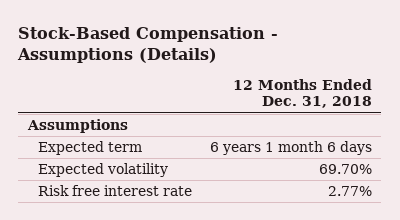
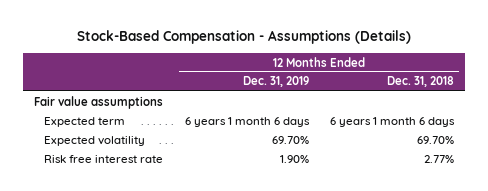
- | 12 Months Ended Dec. 31, 2018
+ | 12 Months Ended Dec. 31, 2019 | 12 Months Ended Dec. 31, 2018
- Assumptions
+ Fair value assumptions

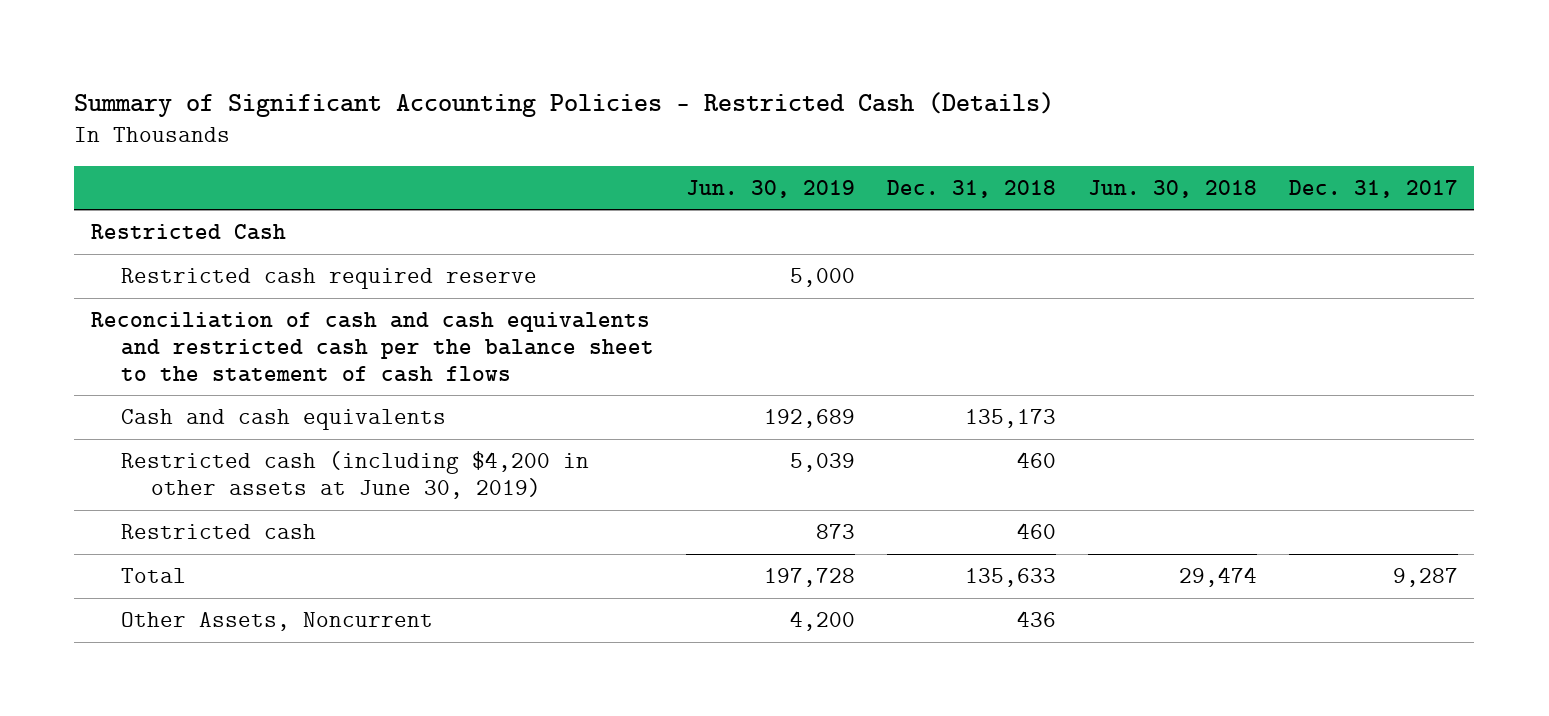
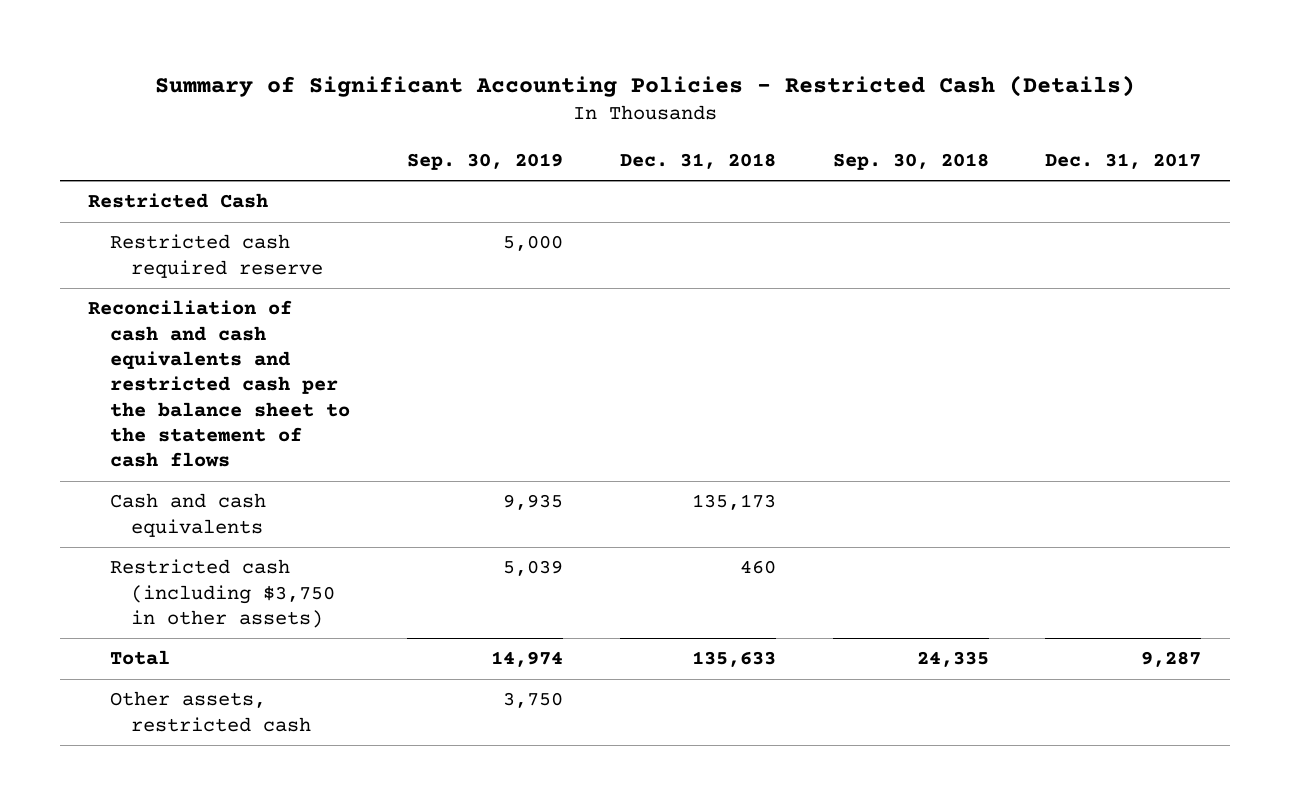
- | Jun. 30, 2019 | Dec. 31, 2018 | Jun. 30, 2018 | Dec. 31, 2017
+ | Sep. 30, 2019 | Dec. 31, 2018 | Sep. 30, 2018 | Dec. 31, 2017
- Restricted cash (including $4,200 in other assets at June 30, 2019) | 5,039 | 460 | |
- Restricted cash | 873 | 460 | |
+ Restricted cash (including $3,750 in other assets) | 5,039 | 460 | |
- Other Assets, Noncurrent | 4,200 | 436 | |
+ Other assets, restricted cash | 3,750 | | |

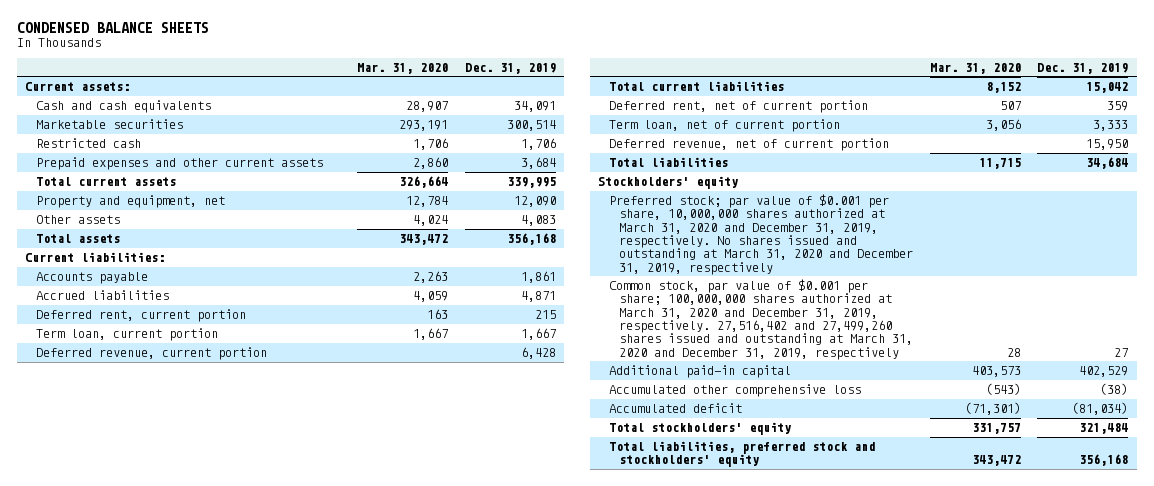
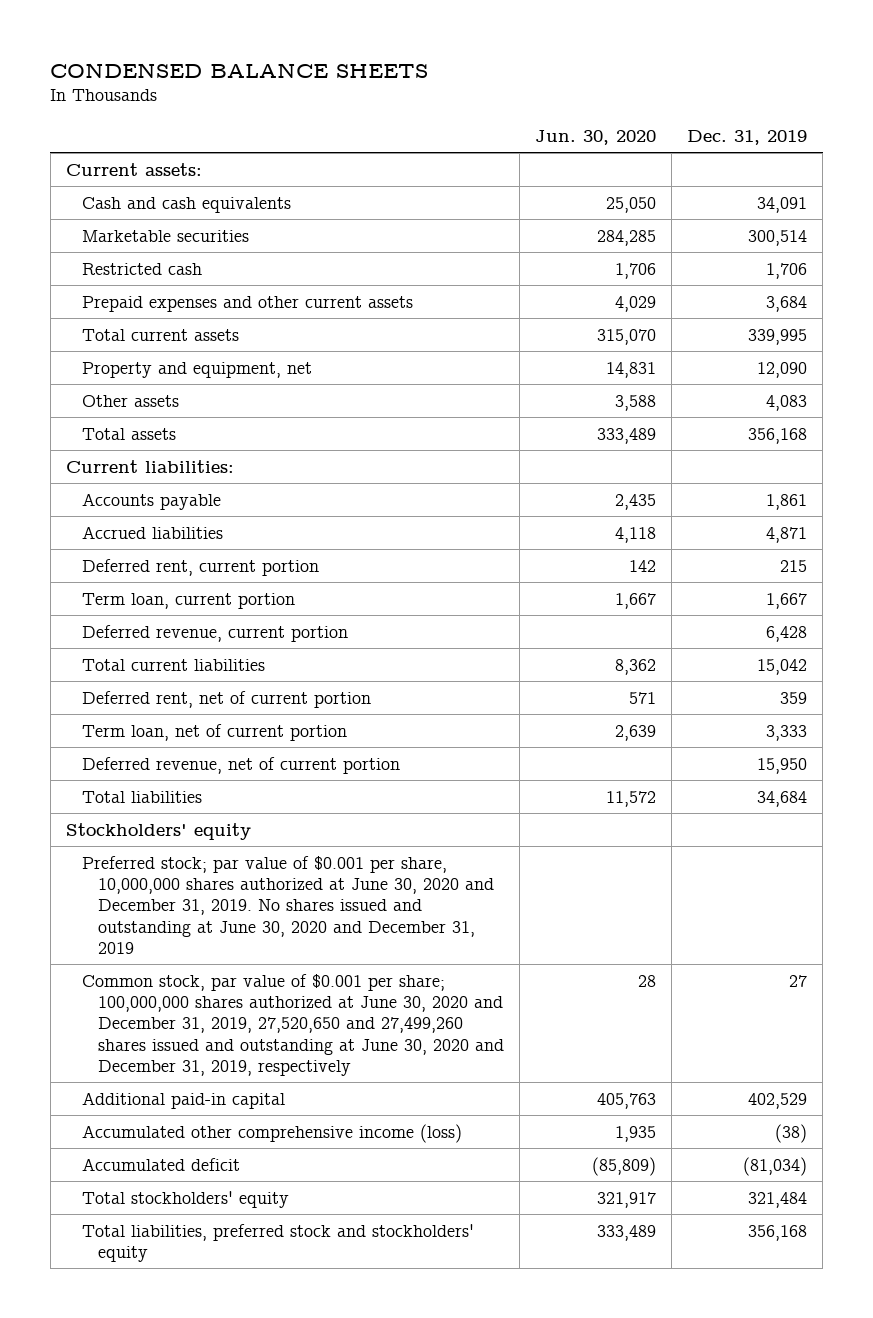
- | Mar. 31, 2020 | Dec. 31, 2019
+ | Jun. 30, 2020 | Dec. 31, 2019
- Preferred stock; par value of $0.001 per share, 10,000,000 shares authorized at March 31, 2020 and December 31, 2019, respectively. No shares issued and outstanding at March 31, 2020 and December 31, 2019, respectively
- Common stock, par value of $0.001 per share; 100,000,000 shares authorized at March 31, 2020 and December 31, 2019, respectively. 27,516,402 and 27,499,260 shares issued and outstanding at March 31, 2020 and December 31, 2019, respectively | 28 | 27
+ Preferred stock; par value of $0.001 per share, 10,000,000 shares authorized at June 30, 2020 and December 31, 2019. No shares issued and outstanding at June 30, 2020 and December 31, 2019
+ Common stock, par value of $0.001 per share; 100,000,000 shares authorized at June 30, 2020 and December 31, 2019, 27,520,650 and 27,499,260 shares issued and outstanding at June 30, 2020 and December 31, 2019, respectively | 28 | 27
- Accumulated other comprehensive loss | (543) | (38)
+ Accumulated other comprehensive income (loss) | 1,935 | (38)

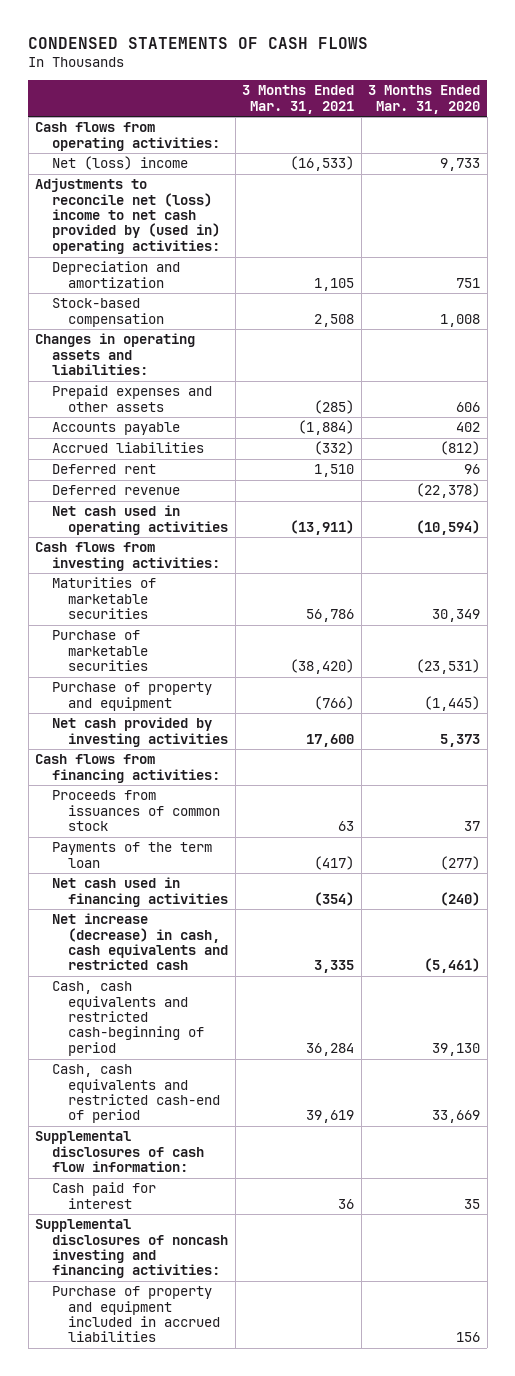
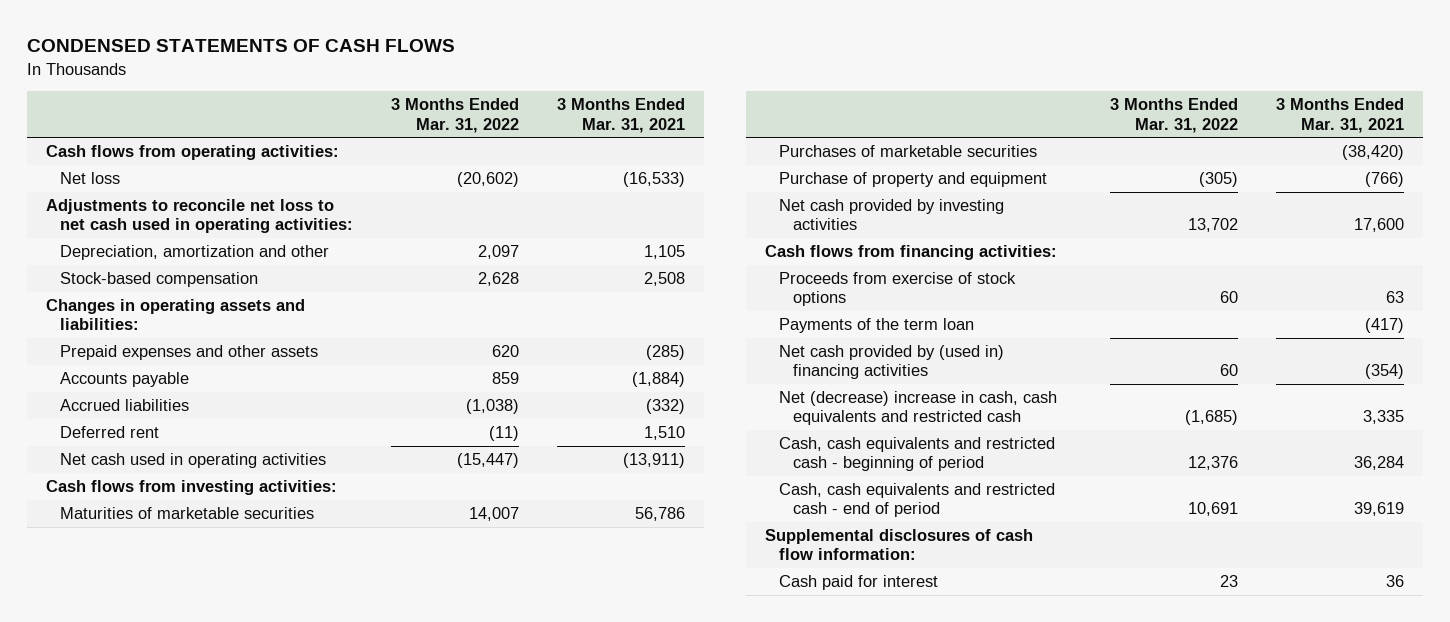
- | 3 Months Ended Mar. 31, 2021 | 3 Months Ended Mar. 31, 2020
+ | 3 Months Ended Mar. 31, 2022 | 3 Months Ended Mar. 31, 2021
- Net (loss) income | (16,533) | 9,733
- Adjustments to reconcile net (loss) income to net cash provided by (used in) operating activities:
- Depreciation and amortization | 1,105 | 751
+ Net loss | (20,602) | (16,533)
+ Adjustments to reconcile net loss to net cash used in operating activities:
+ Depreciation, amortization and other | 2,097 | 1,105
- Deferred revenue | | (22,378)
- Purchase of marketable securities | (38,420) | (23,531)
+ Purchases of marketable securities | | (38,420)
- Proceeds from issuances of common stock | 63 | 37
+ Proceeds from exercise of stock options | 60 | 63
- Net cash used in financing activities | (354) | (240)
- Net increase (decrease) in cash, cash equivalents and restricted cash | 3,335 | (5,461)
- Cash, cash equivalents and restricted cash-beginning of period | 36,284 | 39,130
- Cash, cash equivalents and restricted cash-end of period | 39,619 | 33,669
+ Net cash provided by (used in) financing activities | 60 | (354)
+ Net (decrease) increase in cash, cash equivalents and restricted cash | (1,685) | 3,335
+ Cash, cash equivalents and restricted cash - beginning of period | 12,376 | 36,284
+ Cash, cash equivalents and restricted cash - end of period | 10,691 | 39,619
- Supplemental disclosures of noncash investing and financing activities:
- Purchase of property and equipment included in accrued liabilities | | 156

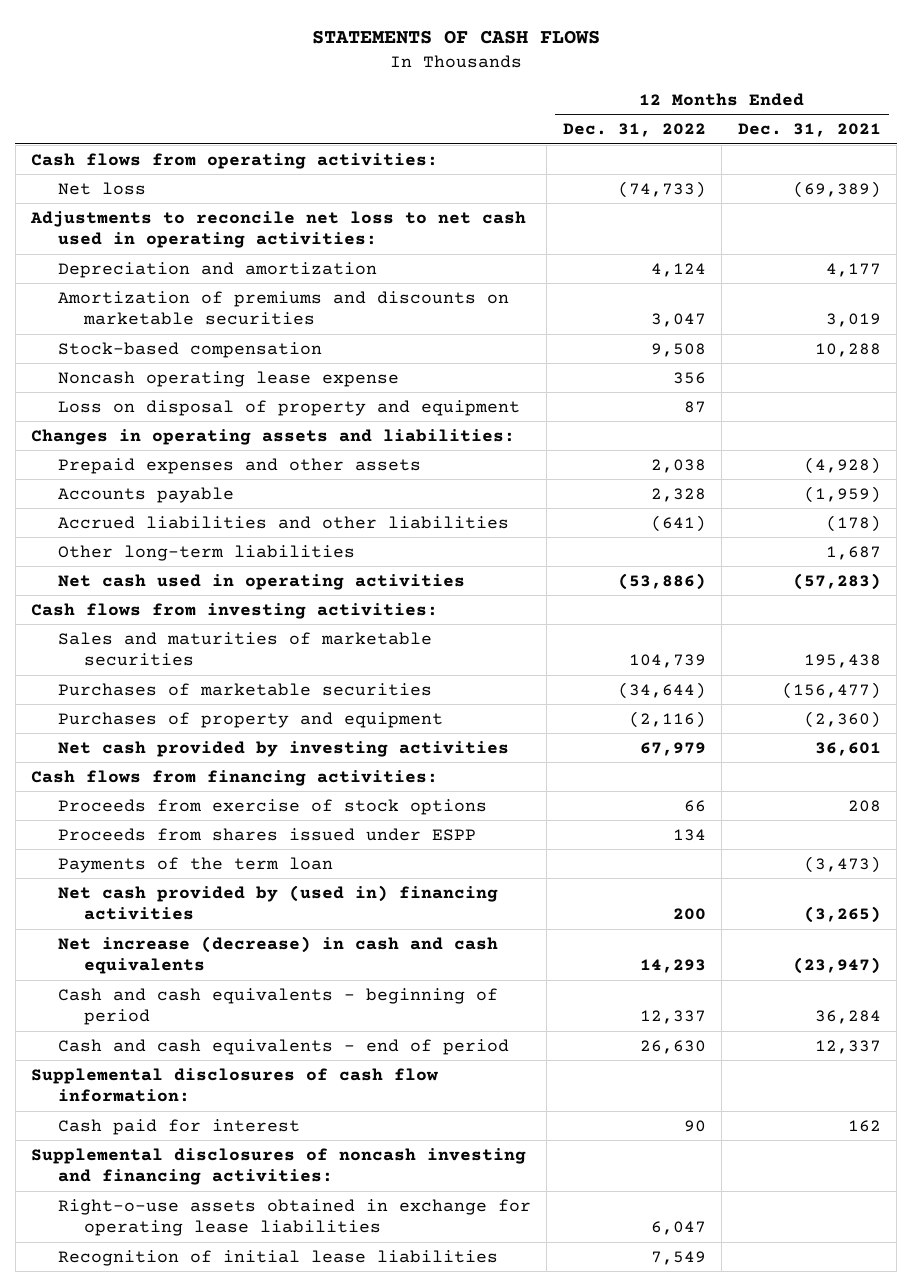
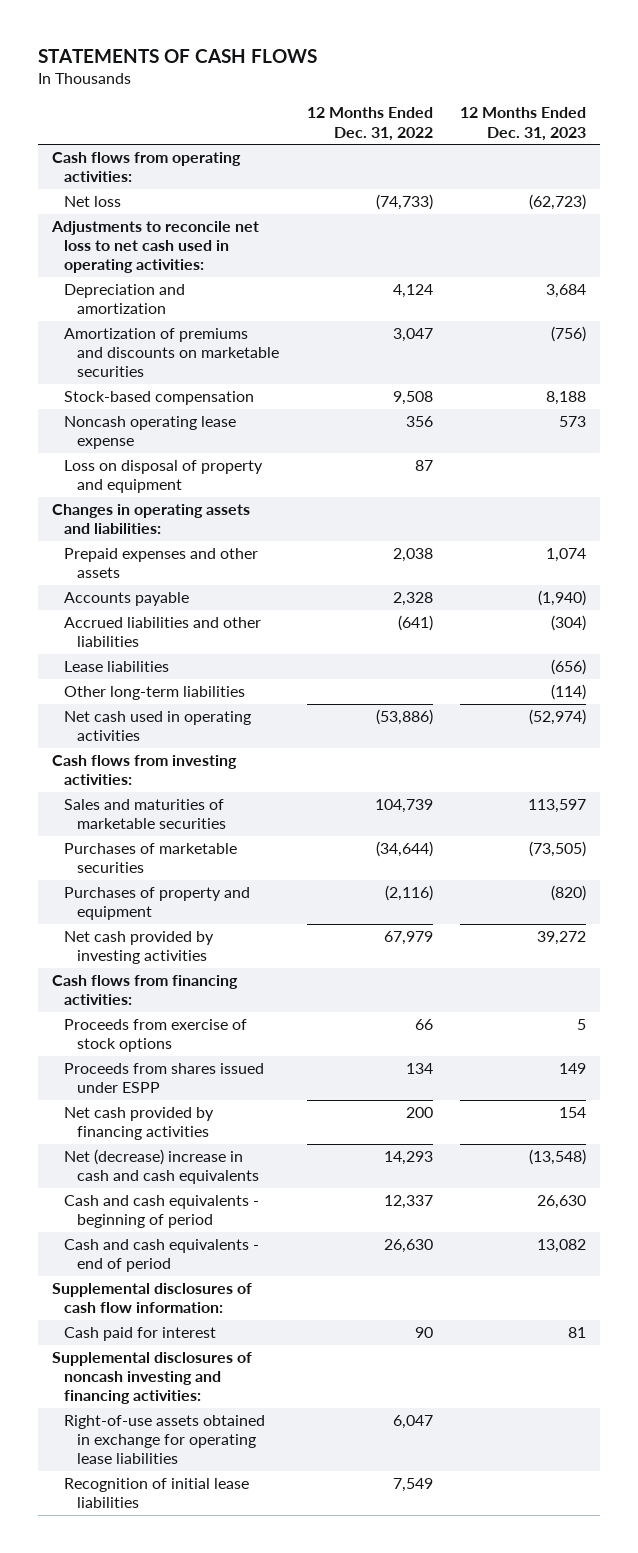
- | 12 Months Ended Dec. 31, 2022 | 12 Months Ended Dec. 31, 2021
+ | 12 Months Ended Dec. 31, 2022 | 12 Months Ended Dec. 31, 2023
+ Lease liabilities | | (656)
- Payments of the term loan | | (3,473)
- Net cash provided by (used in) financing activities | 200 | (3,265)
- Net increase (decrease) in cash and cash equivalents | 14,293 | (23,947)
+ Net cash provided by financing activities | 200 | 154
+ Net (decrease) increase in cash and cash equivalents | 14,293 | (13,548)
- Right-o-use assets obtained in exchange for operating lease liabilities | 6,047 |
+ Right-of-use assets obtained in exchange for operating lease liabilities | 6,047 |

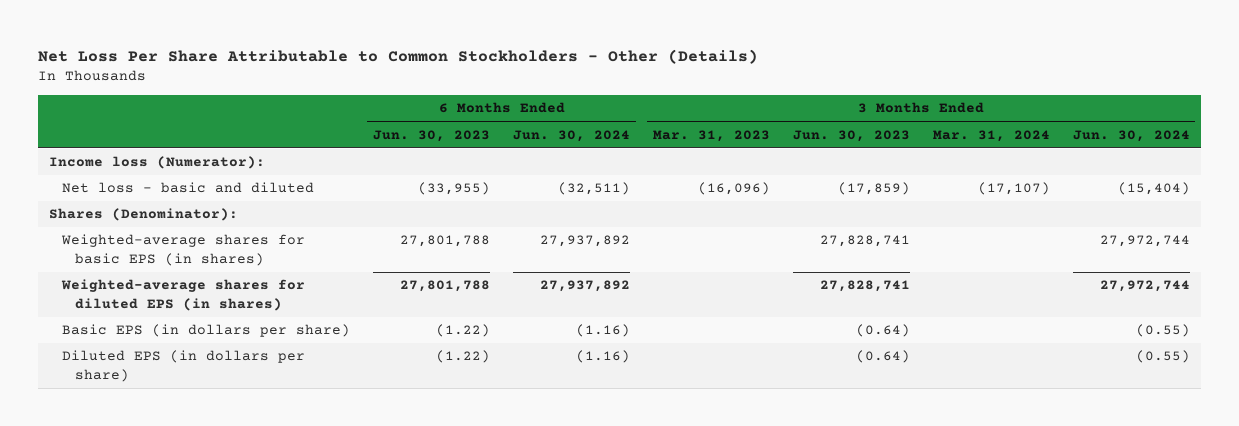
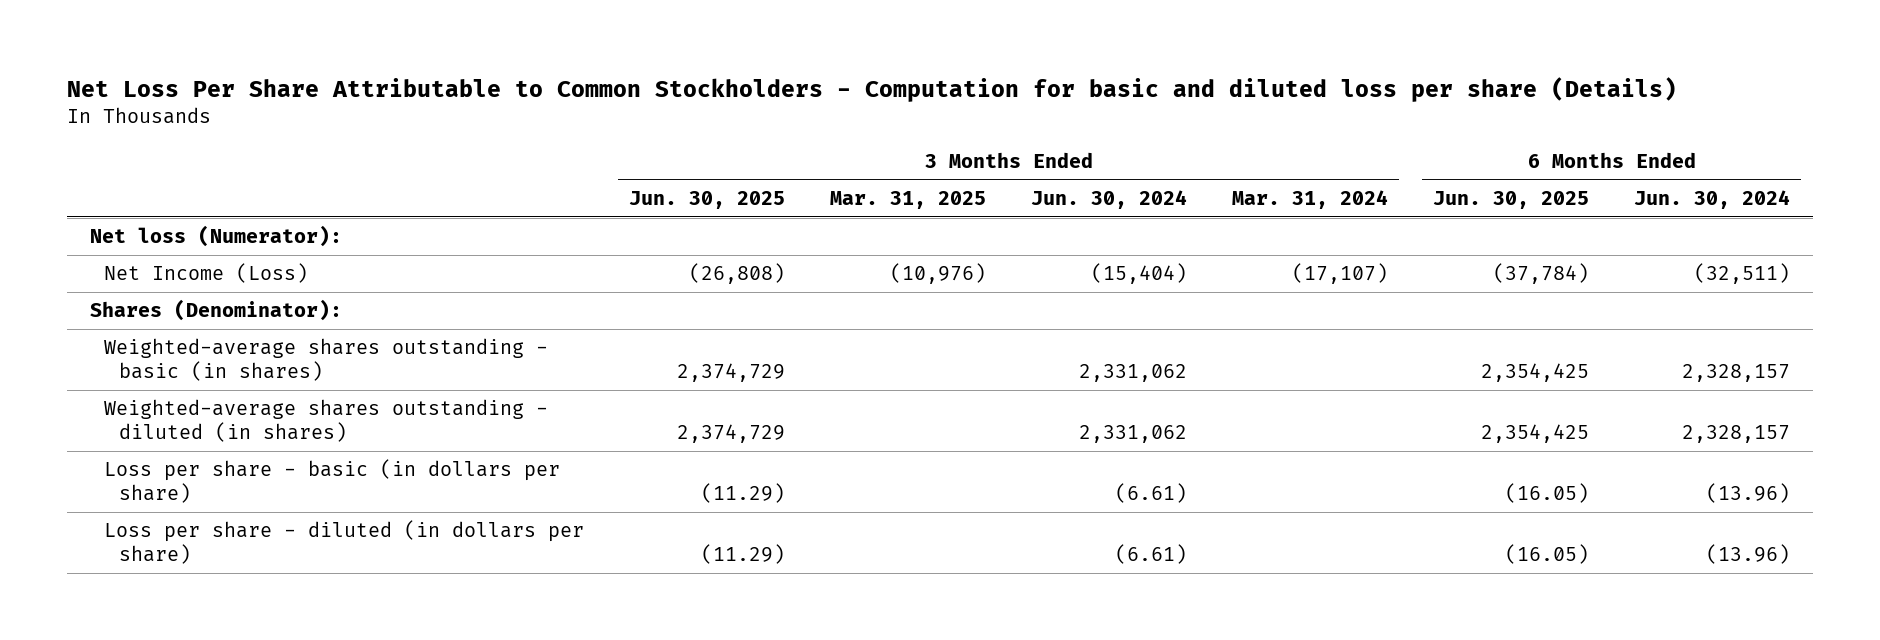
- Net Loss Per Share Attributable to Common Stockholders - Other (Details)
+ Net Loss Per Share Attributable to Common Stockholders - Computation for basic and diluted loss per share (Details)
- | 6 Months Ended Jun. 30, 2023 | 6 Months Ended Jun. 30, 2024 | 3 Months Ended Mar. 31, 2023 | 3 Months Ended Jun. 30, 2023 | 3 Months Ended Mar. 31, 2024 | 3 Months Ended Jun. 30, 2024
+ | 3 Months Ended Jun. 30, 2025 | 3 Months Ended Mar. 31, 2025 | 3 Months Ended Jun. 30, 2024 | 3 Months Ended Mar. 31, 2024 | 6 Months Ended Jun. 30, 2025 | 6 Months Ended Jun. 30, 2024
- Income loss (Numerator):
- Net loss - basic and diluted | (33,955) | (32,511) | (16,096) | (17,859) | (17,107) | (15,404)
+ Net loss (Numerator):
+ Net Income (Loss) | (26,808) | (10,976) | (15,404) | (17,107) | (37,784) | (32,511)
- Weighted-average shares for basic EPS (in shares) | 27,801,788 | 27,937,892 | | 27,828,741 | | 27,972,744
- Weighted-average shares for diluted EPS (in shares) | 27,801,788 | 27,937,892 | | 27,828,741 | | 27,972,744
- Basic EPS (in dollars per share) | (1.22) | (1.16) | | (0.64) | | (0.55)
- Diluted EPS (in dollars per share) | (1.22) | (1.16) | | (0.64) | | (0.55)
+ Weighted-average shares outstanding - basic (in shares) | 2,374,729 | | 2,331,062 | | 2,354,425 | 2,328,157
+ Weighted-average shares outstanding - diluted (in shares) | 2,374,729 | | 2,331,062 | | 2,354,425 | 2,328,157
+ Loss per share - basic (in dollars per share) | (11.29) | | (6.61) | | (16.05) | (13.96)
+ Loss per share - diluted (in dollars per share) | (11.29) | | (6.61) | | (16.05) | (13.96)

